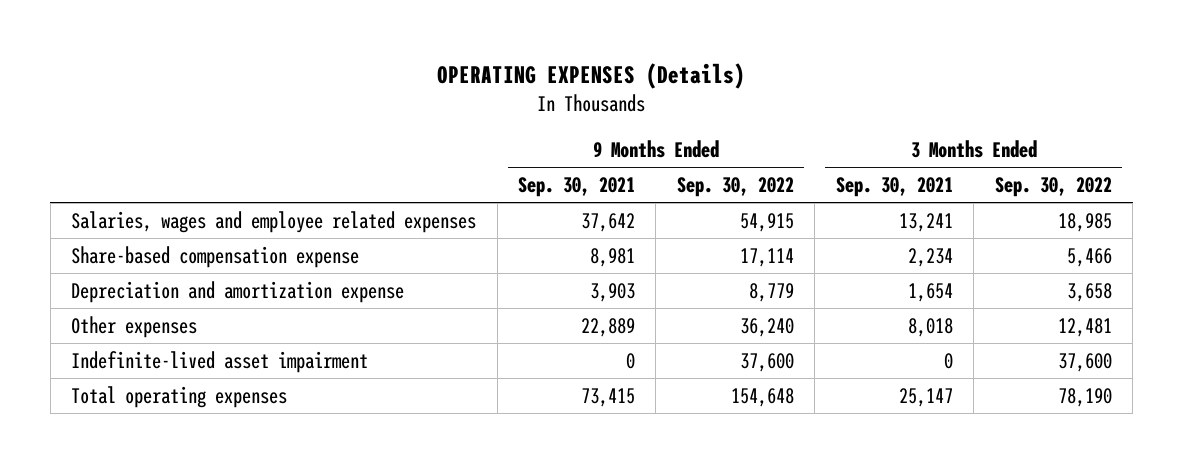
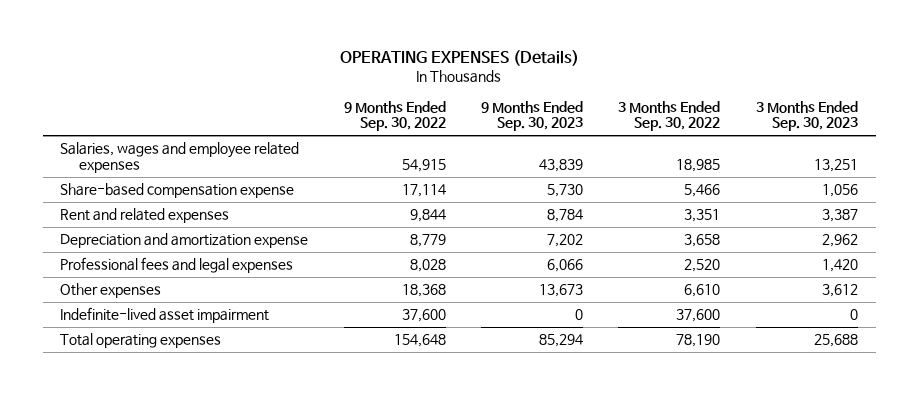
- | 9 Months Ended Sep. 30, 2021 | 9 Months Ended Sep. 30, 2022 | 3 Months Ended Sep. 30, 2021 | 3 Months Ended Sep. 30, 2022
+ | 9 Months Ended Sep. 30, 2022 | 9 Months Ended Sep. 30, 2023 | 3 Months Ended Sep. 30, 2022 | 3 Months Ended Sep. 30, 2023
+ Rent and related expenses | 9,844 | 8,784 | 3,351 | 3,387
- Other expenses | 22,889 | 36,240 | 8,018 | 12,481
+ Professional fees and legal expenses | 8,028 | 6,066 | 2,520 | 1,420
+ Other expenses | 18,368 | 13,673 | 6,610 | 3,612

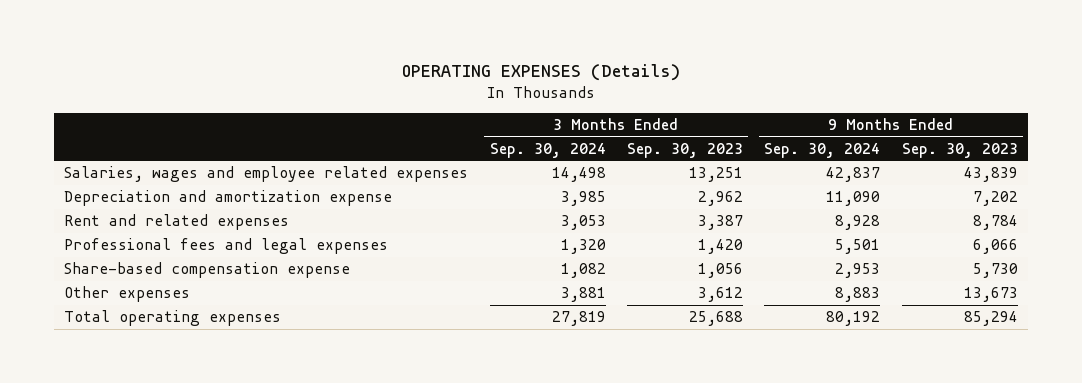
- | 9 Months Ended Sep. 30, 2022 | 9 Months Ended Sep. 30, 2023 | 3 Months Ended Sep. 30, 2022 | 3 Months Ended Sep. 30, 2023
+ | 3 Months Ended Sep. 30, 2024 | 3 Months Ended Sep. 30, 2023 | 9 Months Ended Sep. 30, 2024 | 9 Months Ended Sep. 30, 2023
moved down: Rent and related expenses | 3,053 | 3,387 | 8,928 | 8,784
moved down: Share-based compensation expense | 1,082 | 1,056 | 2,953 | 5,730
- Indefinite-lived asset impairment | 37,600 | 0 | 37,600 | 0

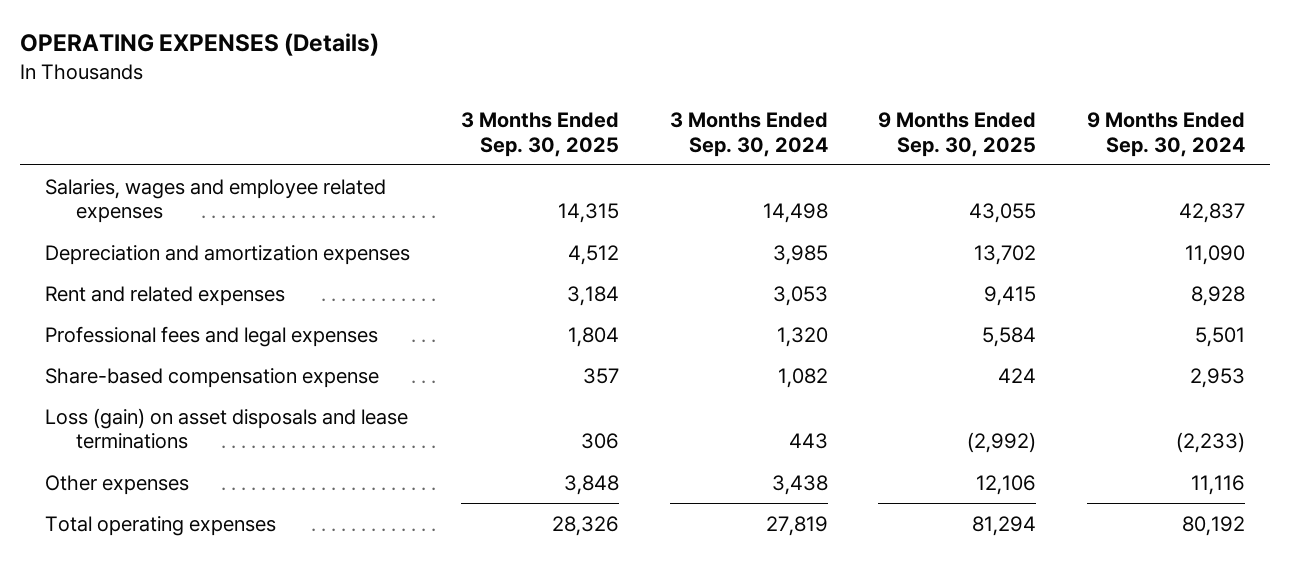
- | 3 Months Ended Sep. 30, 2024 | 3 Months Ended Sep. 30, 2023 | 9 Months Ended Sep. 30, 2024 | 9 Months Ended Sep. 30, 2023
+ | 3 Months Ended Sep. 30, 2025 | 3 Months Ended Sep. 30, 2024 | 9 Months Ended Sep. 30, 2025 | 9 Months Ended Sep. 30, 2024
- Depreciation and amortization expense | 3,985 | 2,962 | 11,090 | 7,202
+ Depreciation and amortization expenses | 4,512 | 3,985 | 13,702 | 11,090
- Other expenses | 3,881 | 3,612 | 8,883 | 13,673
+ Loss (gain) on asset disposals and lease terminations | 306 | 443 | (2,992) | (2,233)
+ Other expenses | 3,848 | 3,438 | 12,106 | 11,116

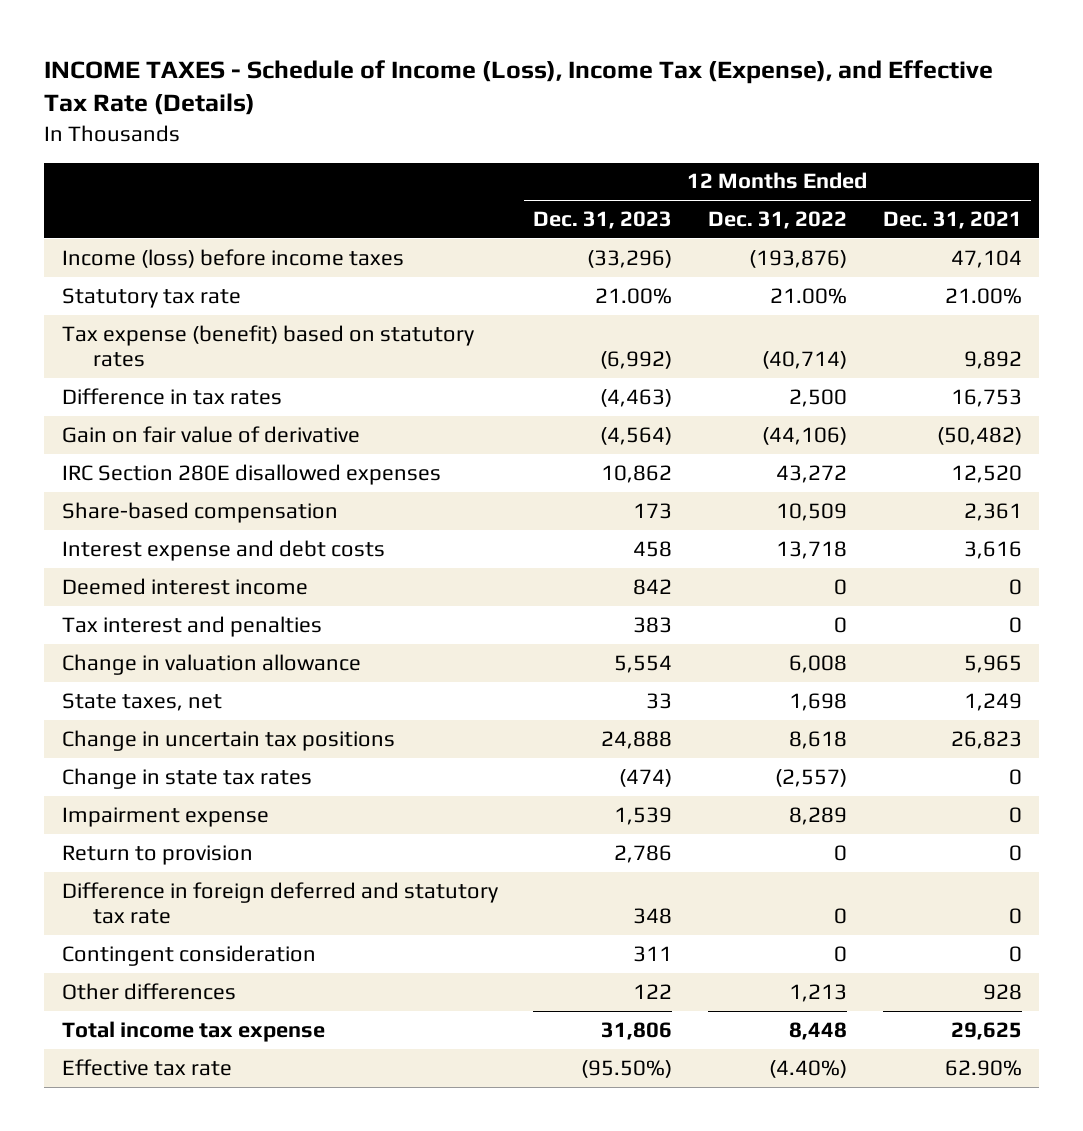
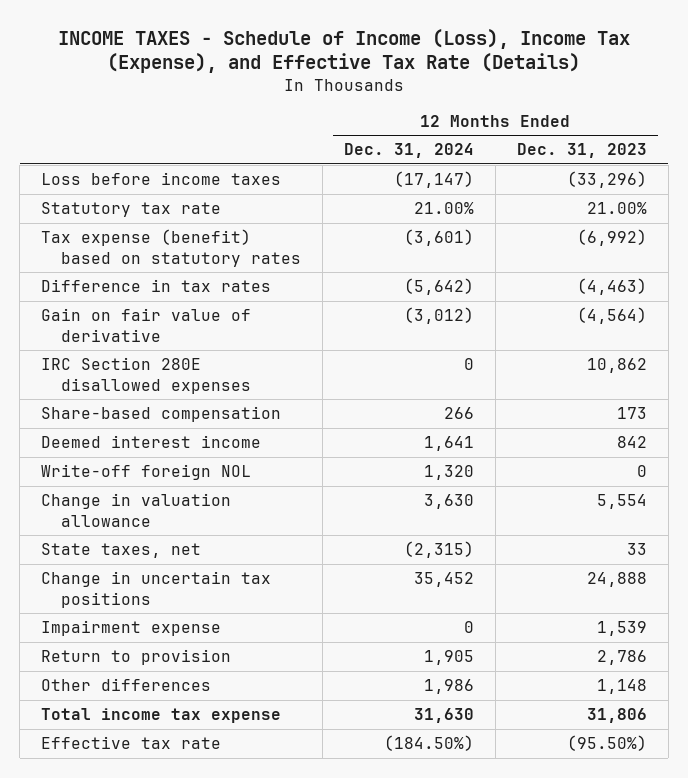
- | 12 Months Ended Dec. 31, 2023 | 12 Months Ended Dec. 31, 2022 | 12 Months Ended Dec. 31, 2021
+ | 12 Months Ended Dec. 31, 2024 | 12 Months Ended Dec. 31, 2023
- Income (loss) before income taxes | (33,296) | (193,876) | 47,104
+ Loss before income taxes | (17,147) | (33,296)
- Interest expense and debt costs | 458 | 13,718 | 3,616
- Tax interest and penalties | 383 | 0 | 0
+ Write-off foreign NOL | 1,320 | 0
- Change in state tax rates | (474) | (2,557) | 0
- Difference in foreign deferred and statutory tax rate | 348 | 0 | 0
- Contingent consideration | 311 | 0 | 0
- Other differences | 122 | 1,213 | 928
+ Other differences | 1,986 | 1,148

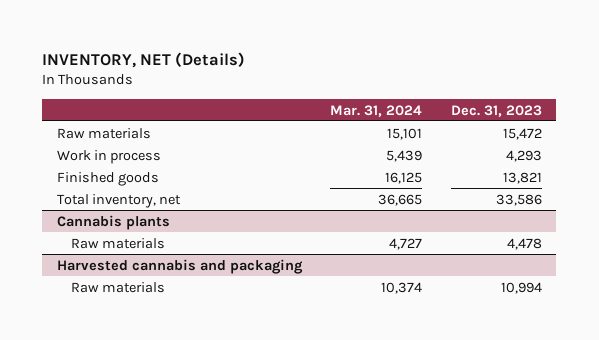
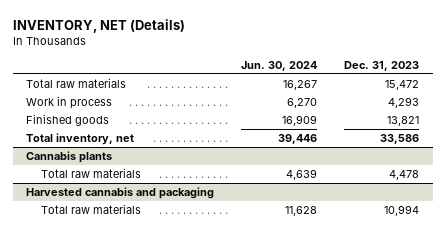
- | Mar. 31, 2024 | Dec. 31, 2023
+ | Jun. 30, 2024 | Dec. 31, 2023
- Raw materials | 15,101 | 15,472
+ Total raw materials | 16,267 | 15,472
@ Cannabis plants
- Raw materials | 4,727 | 4,478
+ Total raw materials | 4,639 | 4,478
@ Harvested cannabis and packaging
- Raw materials | 10,374 | 10,994
+ Total raw materials | 11,628 | 10,994

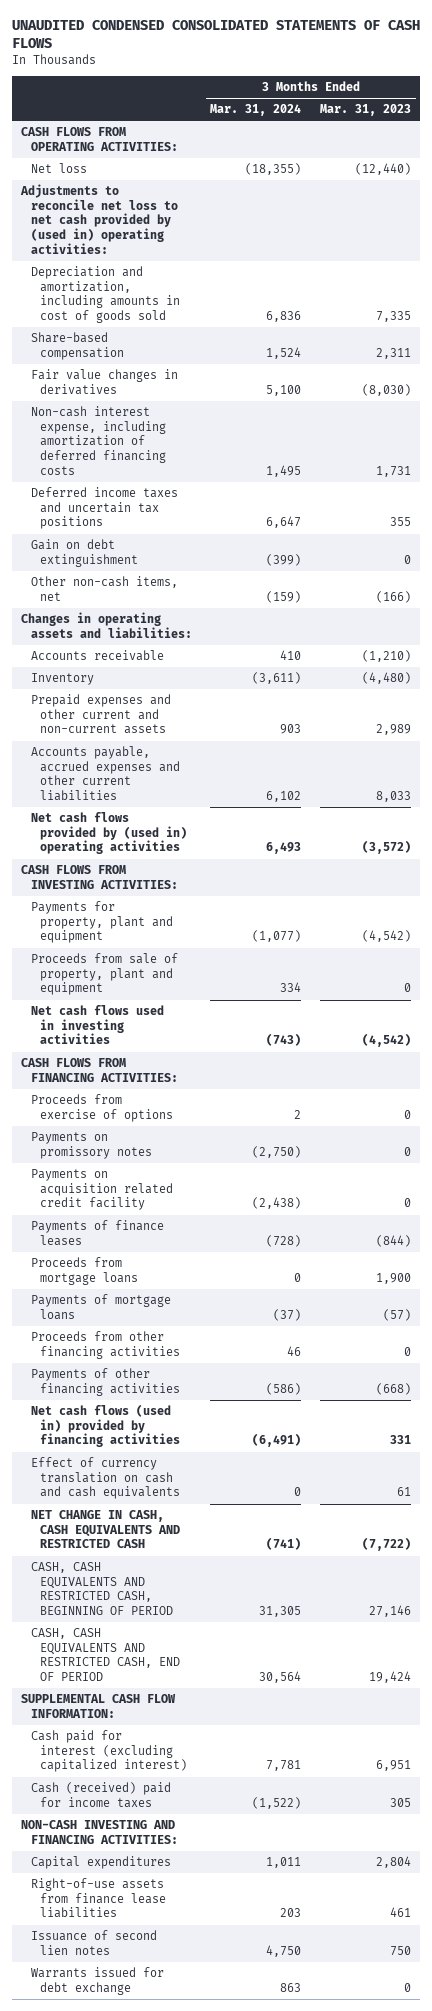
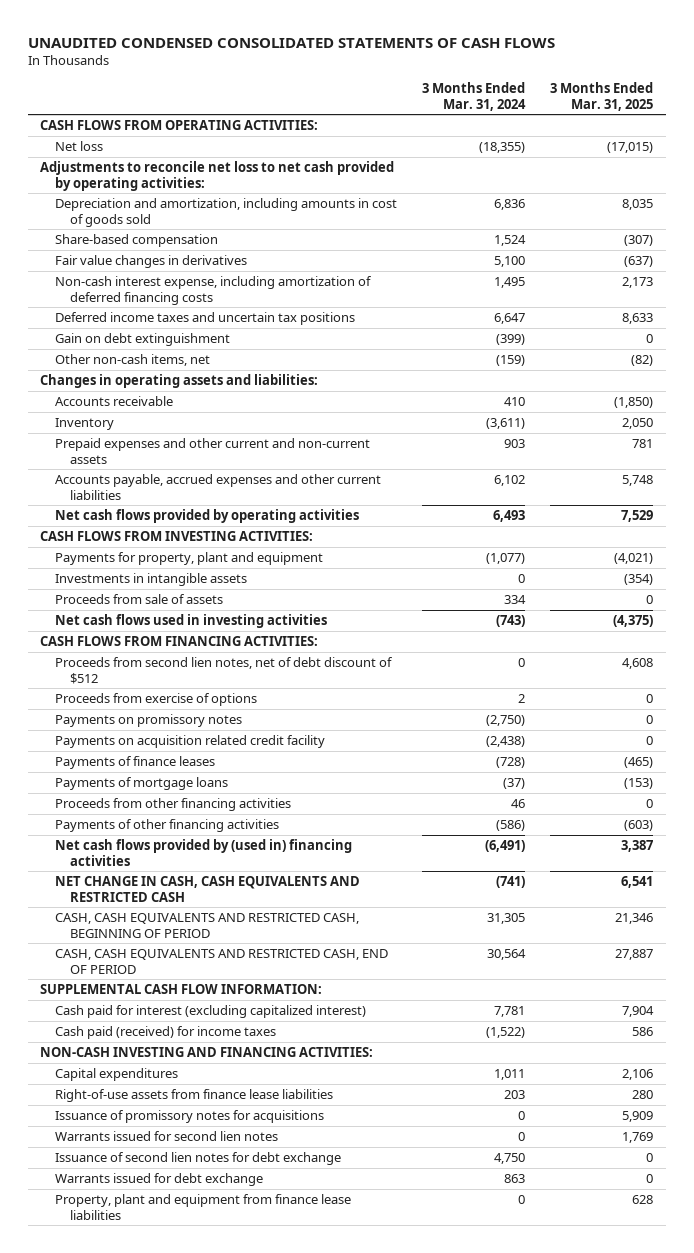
- | 3 Months Ended Mar. 31, 2024 | 3 Months Ended Mar. 31, 2023
+ | 3 Months Ended Mar. 31, 2024 | 3 Months Ended Mar. 31, 2025
- Adjustments to reconcile net loss to net cash provided by (used in) operating activities:
+ Adjustments to reconcile net loss to net cash provided by operating activities:
- Net cash flows provided by (used in) operating activities | 6,493 | (3,572)
+ Net cash flows provided by operating activities | 6,493 | 7,529
- Proceeds from sale of property, plant and equipment | 334 | 0
+ Investments in intangible assets | 0 | (354)
+ Proceeds from sale of assets | 334 | 0
+ Proceeds from second lien notes, net of debt discount of $512 | 0 | 4,608
- Proceeds from mortgage loans | 0 | 1,900
- Net cash flows (used in) provided by financing activities | (6,491) | 331
- Effect of currency translation on cash and cash equivalents | 0 | 61
+ Net cash flows provided by (used in) financing activities | (6,491) | 3,387
- Cash (received) paid for income taxes | (1,522) | 305
+ Cash paid (received) for income taxes | (1,522) | 586
- Issuance of second lien notes | 4,750 | 750
+ Issuance of promissory notes for acquisitions | 0 | 5,909
+ Warrants issued for second lien notes | 0 | 1,769
+ Issuance of second lien notes for debt exchange | 4,750 | 0
+ Property, plant and equipment from finance lease liabilities | 0 | 628

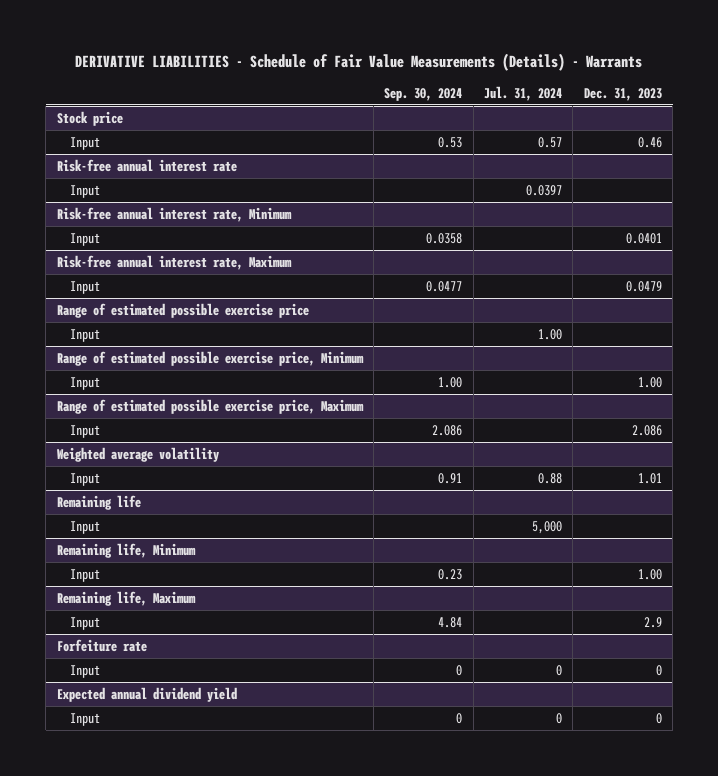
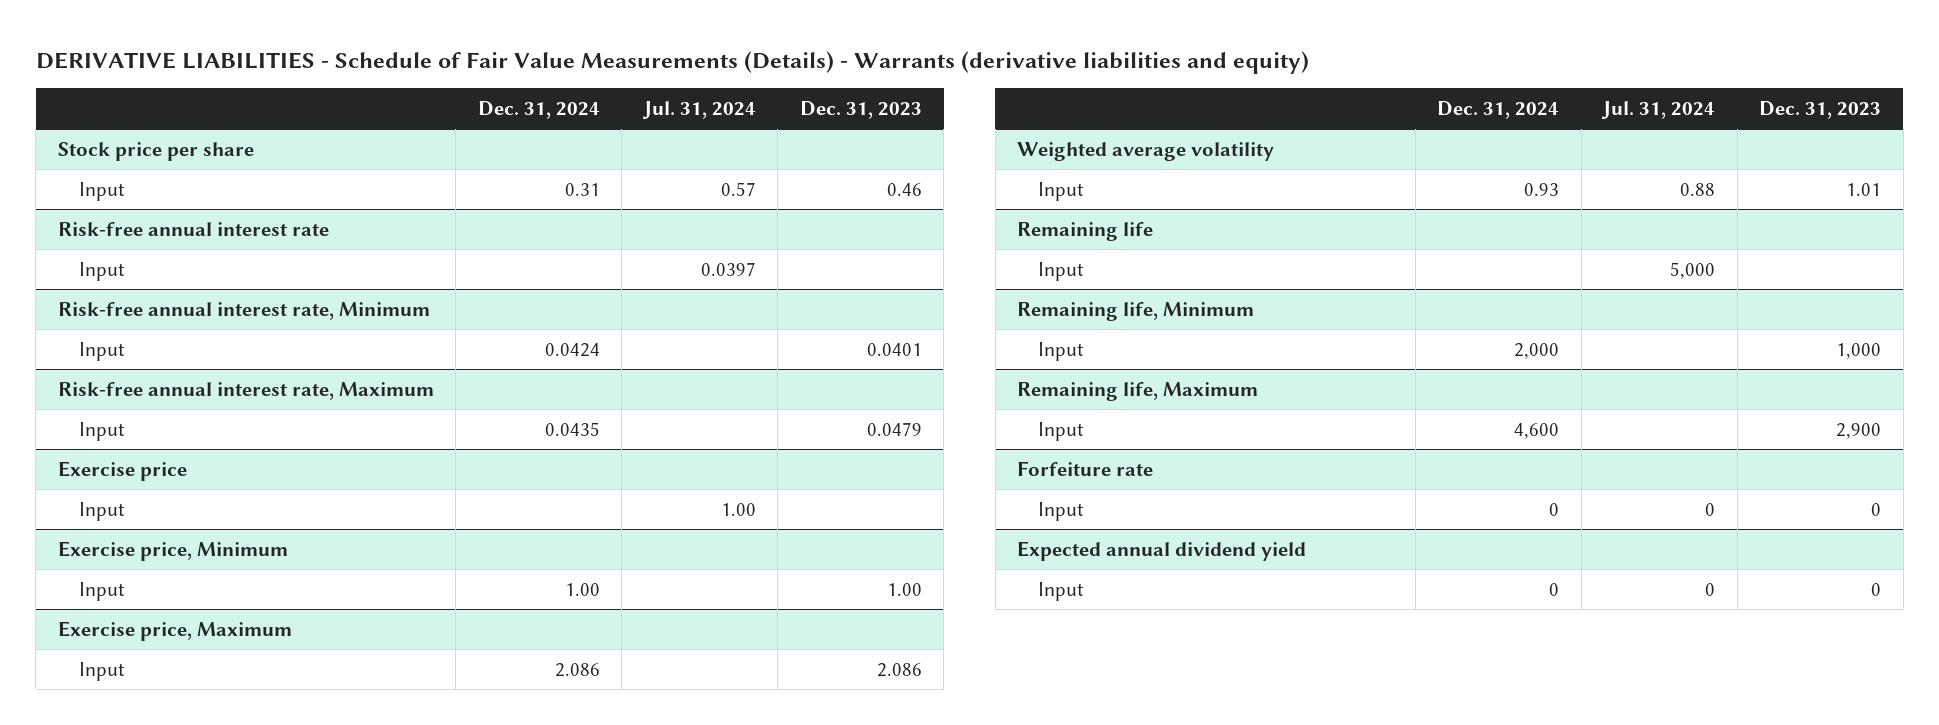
- DERIVATIVE LIABILITIES - Schedule of Fair Value Measurements (Details) - Warrants
+ DERIVATIVE LIABILITIES - Schedule of Fair Value Measurements (Details) - Warrants (derivative liabilities and equity)
- | Sep. 30, 2024 | Jul. 31, 2024 | Dec. 31, 2023
+ | Dec. 31, 2024 | Jul. 31, 2024 | Dec. 31, 2023
- Stock price
+ Stock price per share
- Range of estimated possible exercise price
+ Exercise price
- Range of estimated possible exercise price, Minimum
+ Exercise price, Minimum
- Range of estimated possible exercise price, Maximum
+ Exercise price, Maximum
@ Remaining life, Minimum
- Input | 0.23 | | 1.00
+ Input | 2,000 | | 1,000
@ Remaining life, Maximum
- Input | 4.84 | | 2.9
+ Input | 4,600 | | 2,900

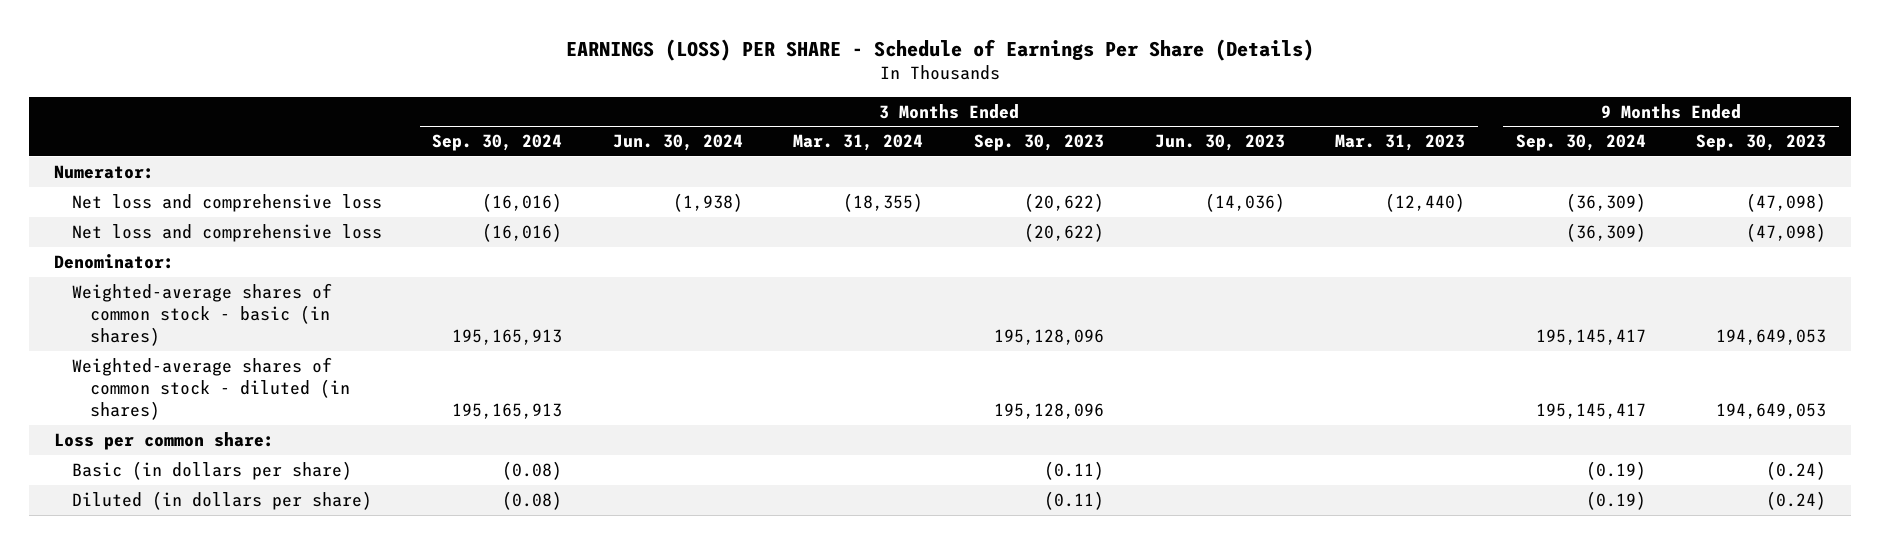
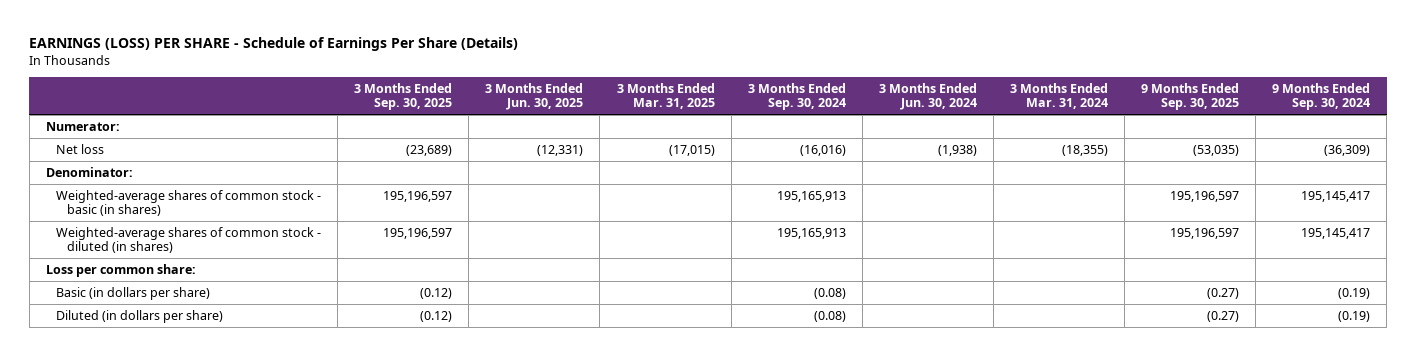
- | 3 Months Ended Sep. 30, 2024 | 3 Months Ended Jun. 30, 2024 | 3 Months Ended Mar. 31, 2024 | 3 Months Ended Sep. 30, 2023 | 3 Months Ended Jun. 30, 2023 | 3 Months Ended Mar. 31, 2023 | 9 Months Ended Sep. 30, 2024 | 9 Months Ended Sep. 30, 2023
+ | 3 Months Ended Sep. 30, 2025 | 3 Months Ended Jun. 30, 2025 | 3 Months Ended Mar. 31, 2025 | 3 Months Ended Sep. 30, 2024 | 3 Months Ended Jun. 30, 2024 | 3 Months Ended Mar. 31, 2024 | 9 Months Ended Sep. 30, 2025 | 9 Months Ended Sep. 30, 2024
- Net loss and comprehensive loss | (16,016) | (1,938) | (18,355) | (20,622) | (14,036) | (12,440) | (36,309) | (47,098)
- Net loss and comprehensive loss | (16,016) | | | (20,622) | | | (36,309) | (47,098)
+ Net loss | (23,689) | (12,331) | (17,015) | (16,016) | (1,938) | (18,355) | (53,035) | (36,309)

